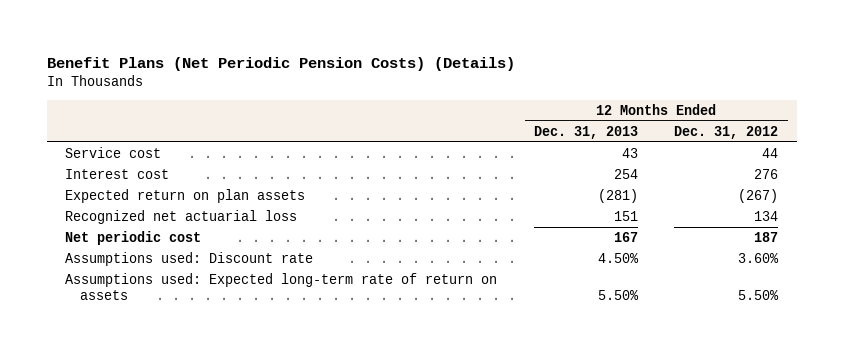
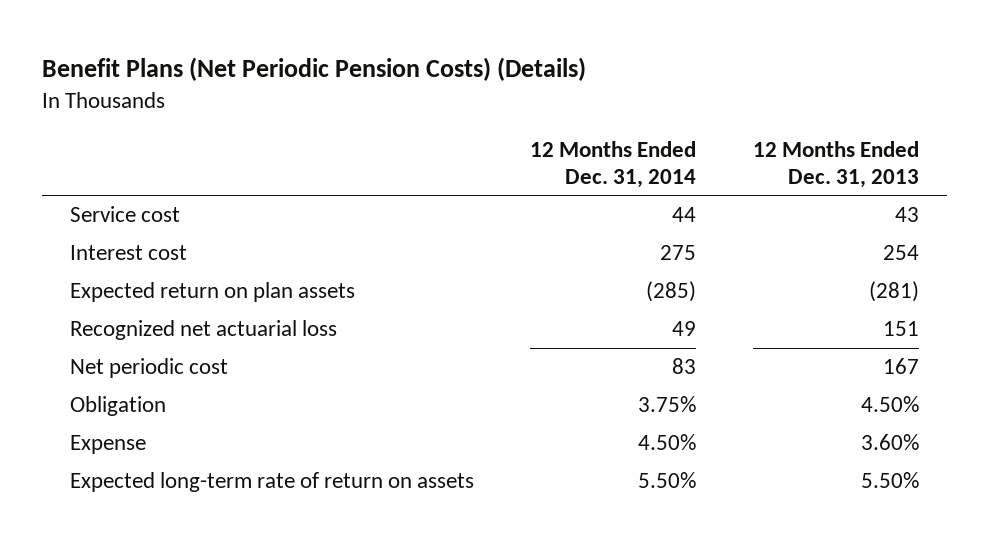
- | 12 Months Ended Dec. 31, 2013 | 12 Months Ended Dec. 31, 2012
+ | 12 Months Ended Dec. 31, 2014 | 12 Months Ended Dec. 31, 2013
- Assumptions used: Discount rate | 4.50% | 3.60%
- Assumptions used: Expected long-term rate of return on assets | 5.50% | 5.50%
+ Obligation | 3.75% | 4.50%
+ Expense | 4.50% | 3.60%
+ Expected long-term rate of return on assets | 5.50% | 5.50%

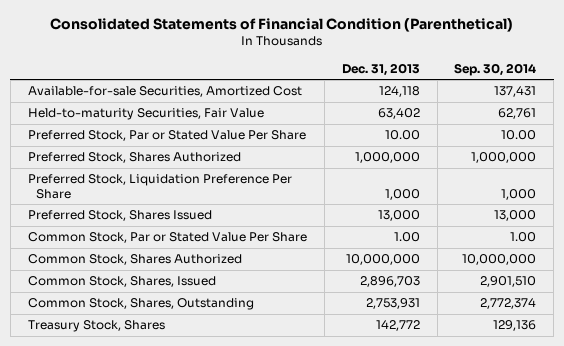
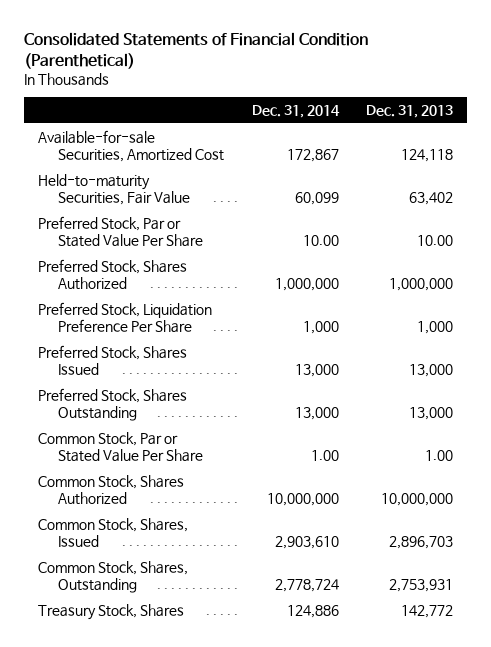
- | Dec. 31, 2013 | Sep. 30, 2014
+ | Dec. 31, 2014 | Dec. 31, 2013
+ Preferred Stock, Shares Outstanding | 13,000 | 13,000

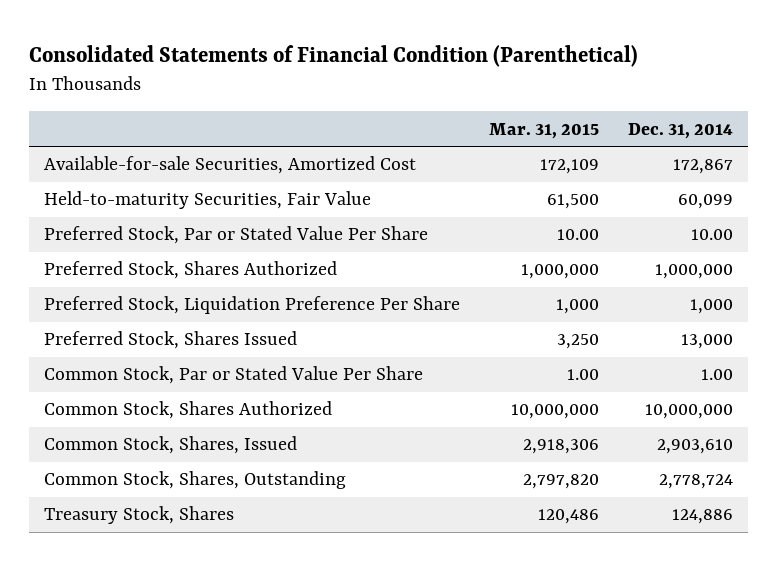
- | Dec. 31, 2014 | Dec. 31, 2013
+ | Mar. 31, 2015 | Dec. 31, 2014
- Preferred Stock, Shares Outstanding | 13,000 | 13,000

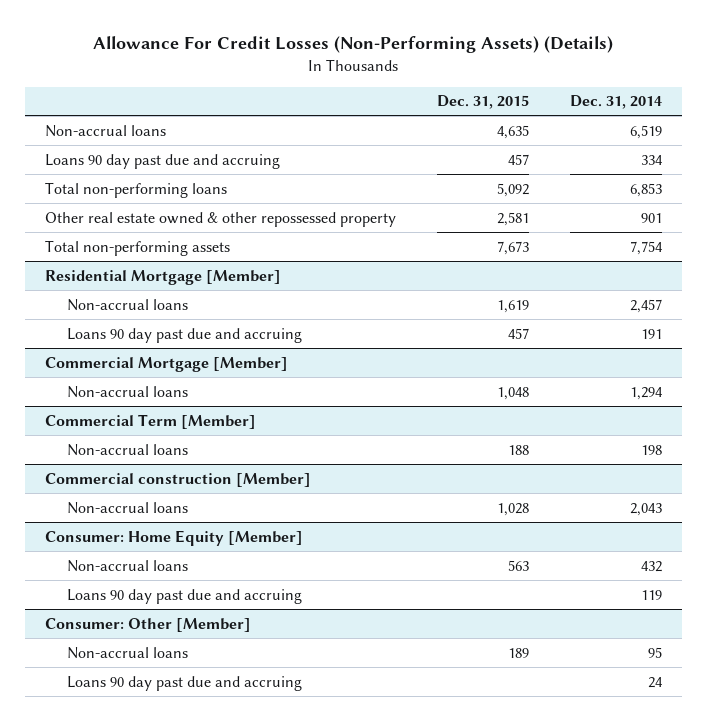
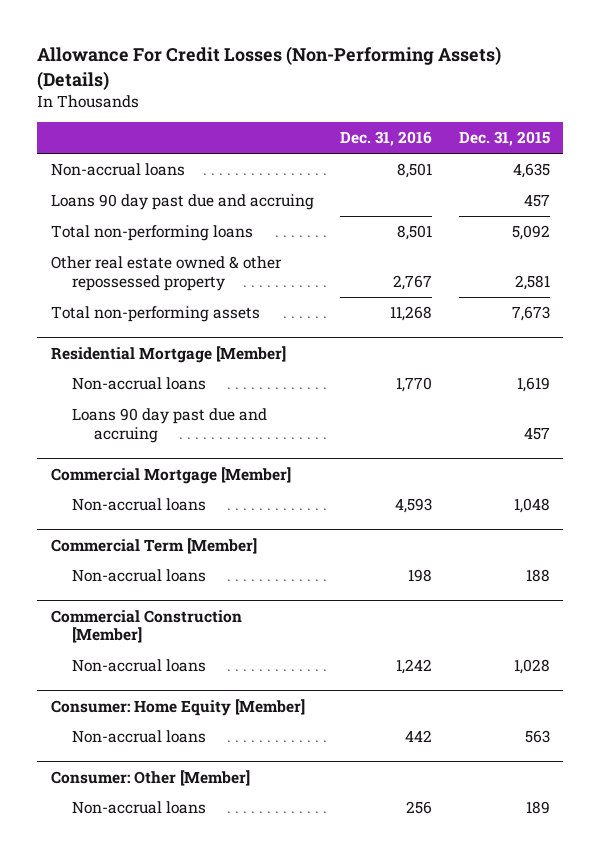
- | Dec. 31, 2015 | Dec. 31, 2014
+ | Dec. 31, 2016 | Dec. 31, 2015
- Commercial construction [Member]
+ Commercial Construction [Member]
@ Consumer: Home Equity [Member]
- Loans 90 day past due and accruing | | 119
@ Consumer: Other [Member]
- Loans 90 day past due and accruing | | 24

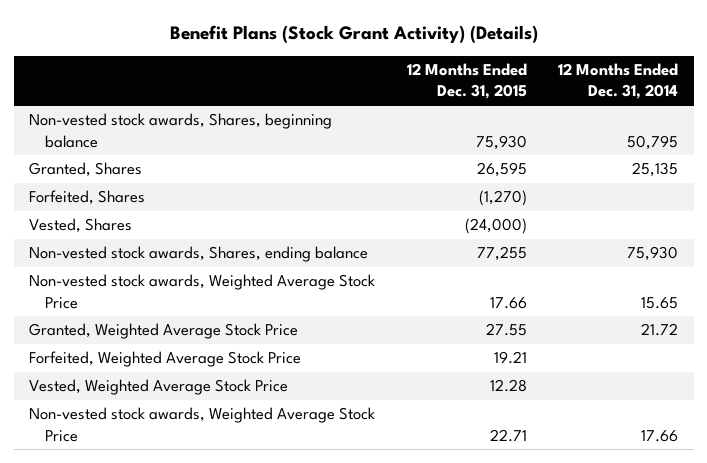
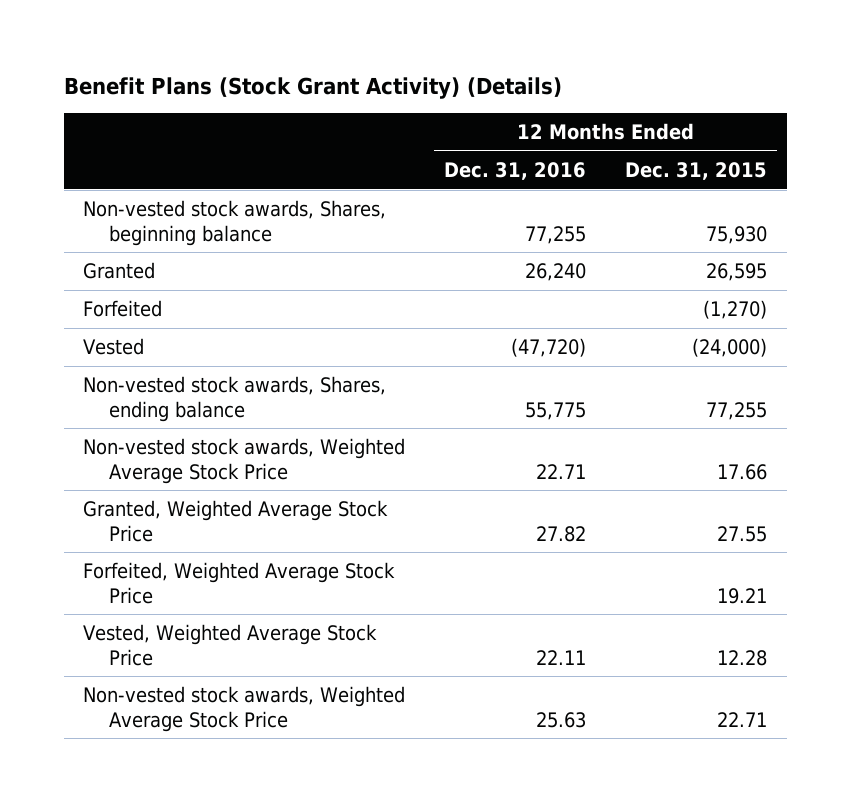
- | 12 Months Ended Dec. 31, 2015 | 12 Months Ended Dec. 31, 2014
+ | 12 Months Ended Dec. 31, 2016 | 12 Months Ended Dec. 31, 2015
- Granted, Shares | 26,595 | 25,135
- Forfeited, Shares | (1,270) |
- Vested, Shares | (24,000) |
+ Granted | 26,240 | 26,595
+ Forfeited | | (1,270)
+ Vested | (47,720) | (24,000)

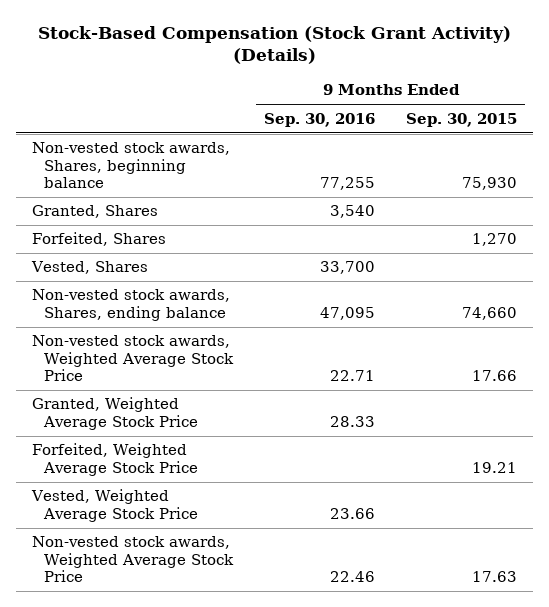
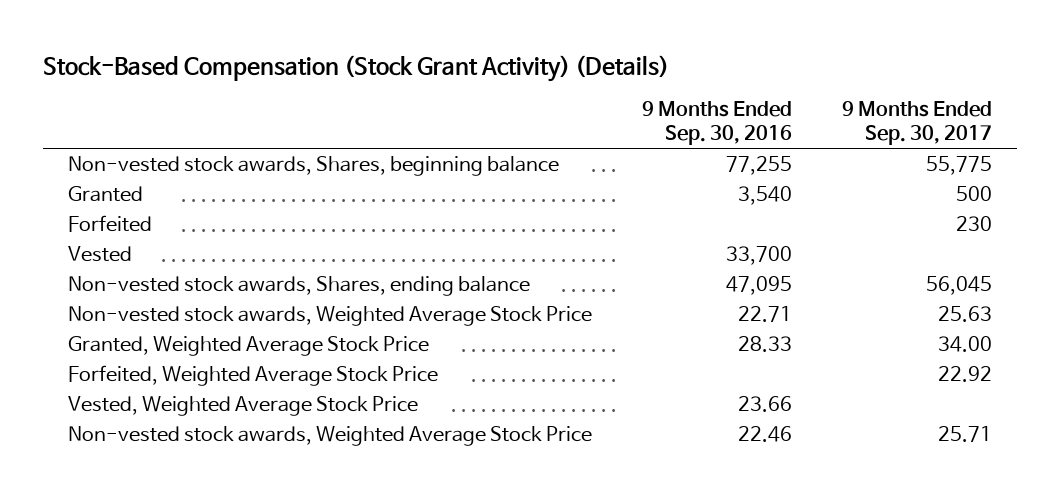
- | 9 Months Ended Sep. 30, 2016 | 9 Months Ended Sep. 30, 2015
+ | 9 Months Ended Sep. 30, 2016 | 9 Months Ended Sep. 30, 2017
- Granted, Shares | 3,540 |
- Forfeited, Shares | | 1,270
- Vested, Shares | 33,700 |
+ Granted | 3,540 | 500
+ Forfeited | | 230
+ Vested | 33,700 |

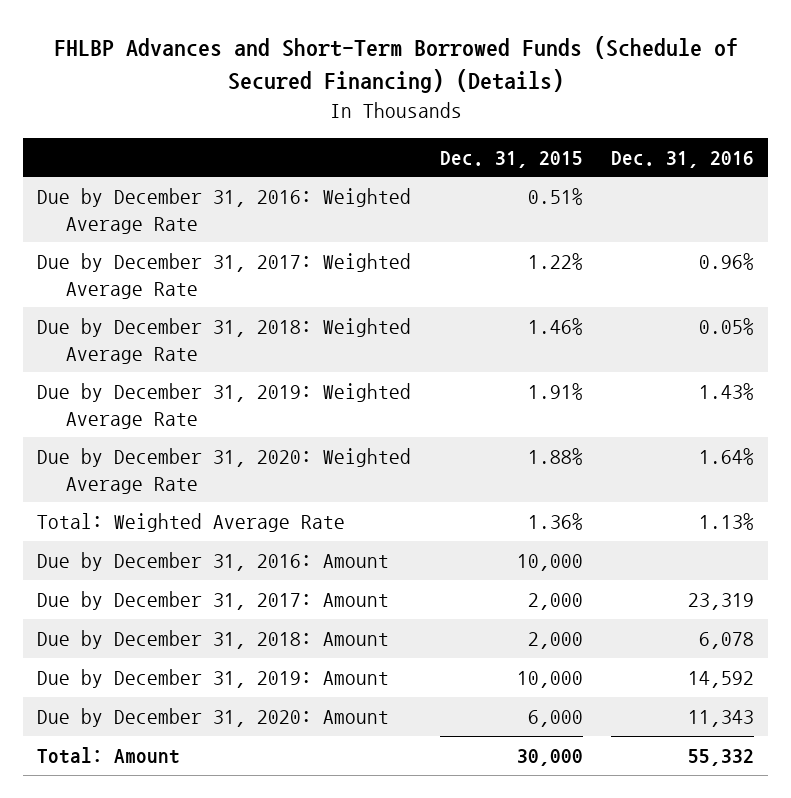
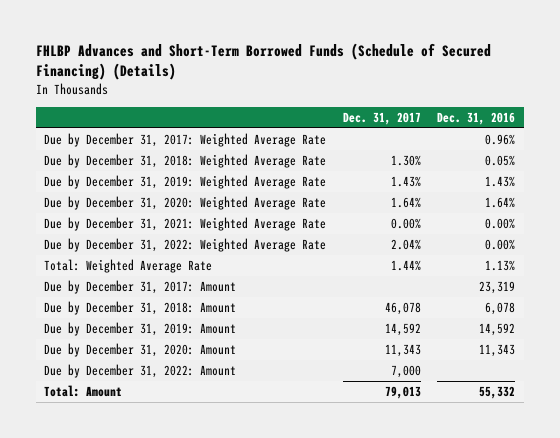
- | Dec. 31, 2015 | Dec. 31, 2016
+ | Dec. 31, 2017 | Dec. 31, 2016
- Due by December 31, 2016: Weighted Average Rate | 0.51% |
+ Due by December 31, 2021: Weighted Average Rate | 0.00% | 0.00%
+ Due by December 31, 2022: Weighted Average Rate | 2.04% | 0.00%
- Due by December 31, 2016: Amount | 10,000 |
+ Due by December 31, 2022: Amount | 7,000 |

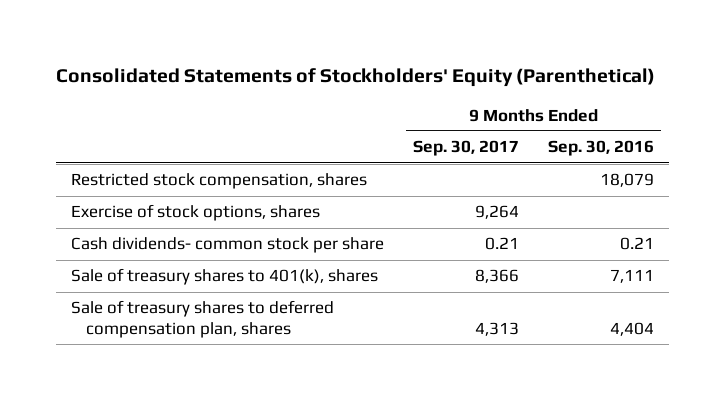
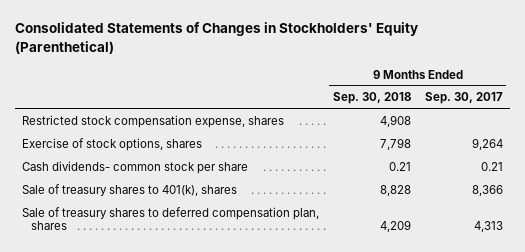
- Consolidated Statements of Stockholders' Equity (Parenthetical)
+ Consolidated Statements of Changes in Stockholders' Equity (Parenthetical)
- | 9 Months Ended Sep. 30, 2017 | 9 Months Ended Sep. 30, 2016
+ | 9 Months Ended Sep. 30, 2018 | 9 Months Ended Sep. 30, 2017
- Restricted stock compensation, shares | | 18,079
+ Restricted stock compensation expense, shares | 4,908 |

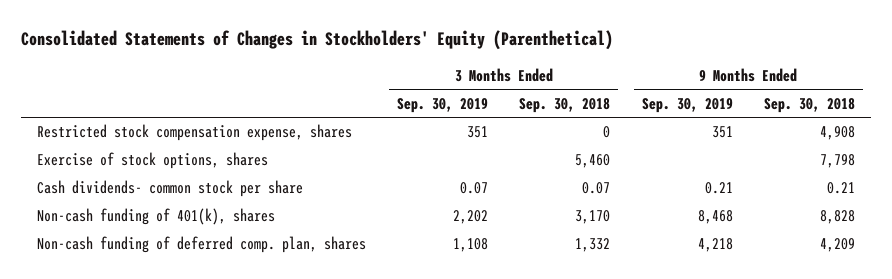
- | 9 Months Ended Sep. 30, 2018 | 9 Months Ended Sep. 30, 2017
+ | 3 Months Ended Sep. 30, 2019 | 3 Months Ended Sep. 30, 2018 | 9 Months Ended Sep. 30, 2019 | 9 Months Ended Sep. 30, 2018
- Sale of treasury shares to 401(k), shares | 8,828 | 8,366
- Sale of treasury shares to deferred compensation plan, shares | 4,209 | 4,313
+ Non-cash funding of 401(k), shares | 2,202 | 3,170 | 8,468 | 8,828
+ Non-cash funding of deferred comp. plan, shares | 1,108 | 1,332 | 4,218 | 4,209

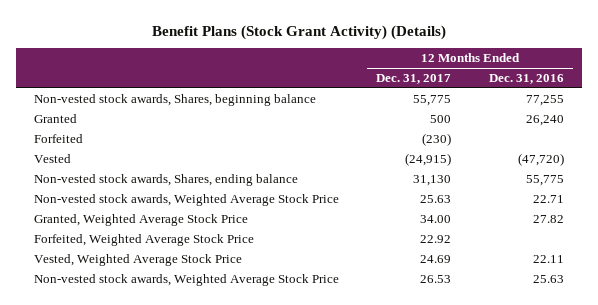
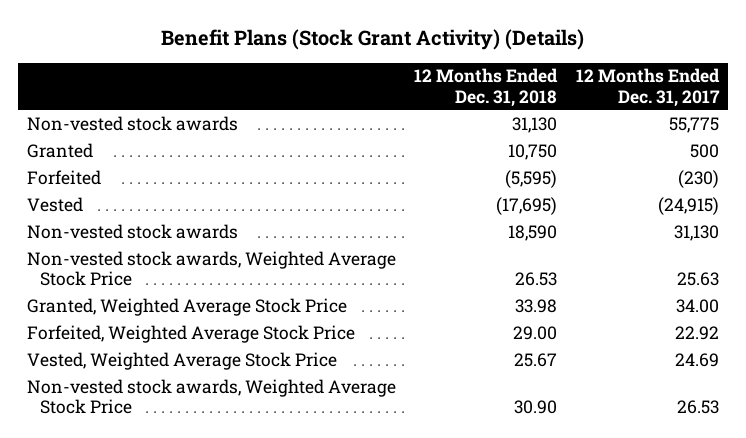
- | 12 Months Ended Dec. 31, 2017 | 12 Months Ended Dec. 31, 2016
+ | 12 Months Ended Dec. 31, 2018 | 12 Months Ended Dec. 31, 2017
- Non-vested stock awards, Shares, beginning balance | 55,775 | 77,255
+ Non-vested stock awards | 31,130 | 55,775
- Non-vested stock awards, Shares, ending balance | 31,130 | 55,775
+ Non-vested stock awards | 18,590 | 31,130

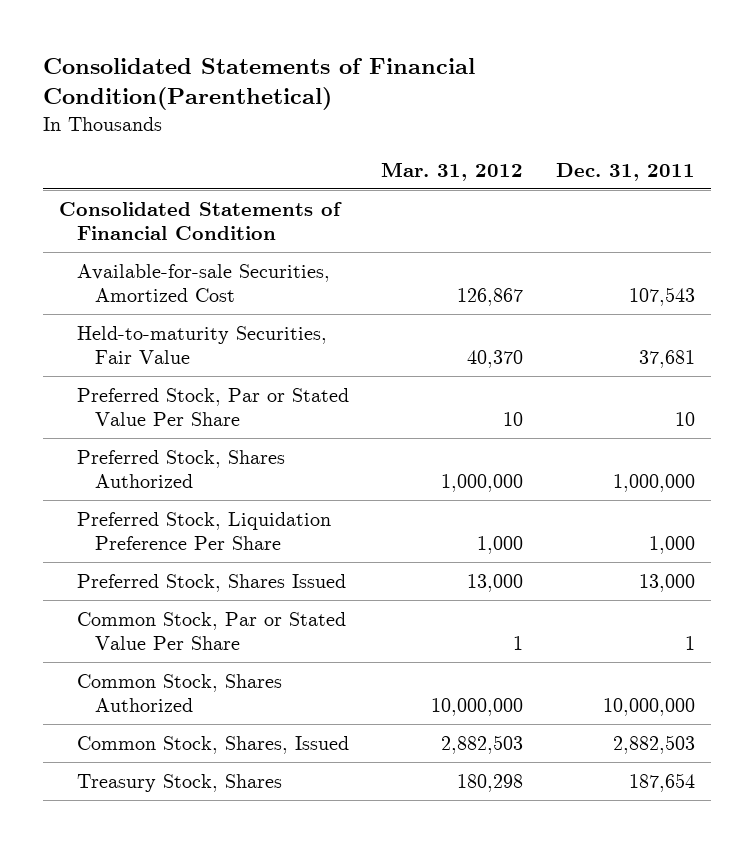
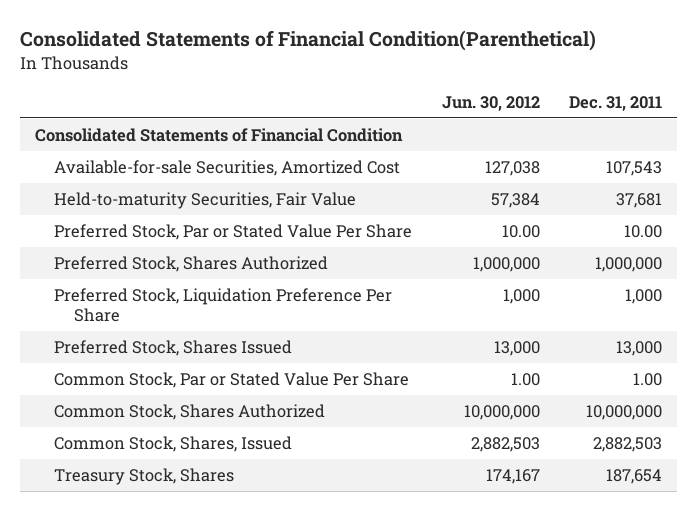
- | Mar. 31, 2012 | Dec. 31, 2011
+ | Jun. 30, 2012 | Dec. 31, 2011
- Preferred Stock, Par or Stated Value Per Share | 10 | 10
+ Preferred Stock, Par or Stated Value Per Share | 10.00 | 10.00
- Common Stock, Par or Stated Value Per Share | 1 | 1
+ Common Stock, Par or Stated Value Per Share | 1.00 | 1.00

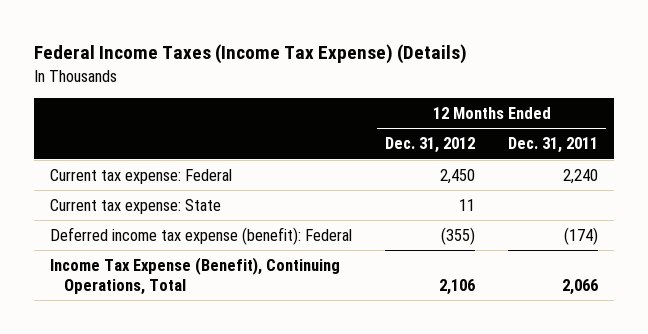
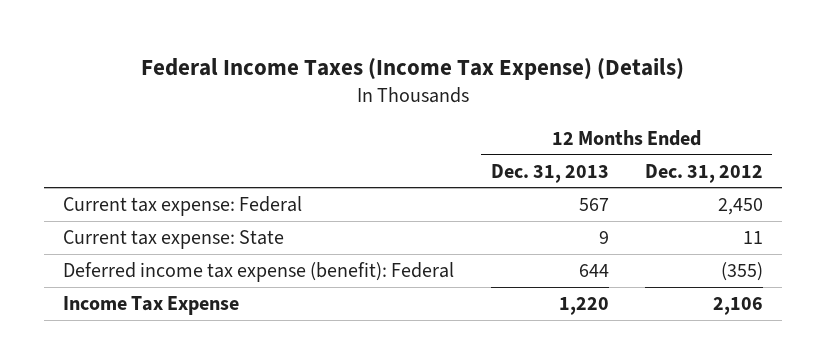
- | 12 Months Ended Dec. 31, 2012 | 12 Months Ended Dec. 31, 2011
+ | 12 Months Ended Dec. 31, 2013 | 12 Months Ended Dec. 31, 2012
- Income Tax Expense (Benefit), Continuing Operations, Total | 2,106 | 2,066
+ Income Tax Expense | 1,220 | 2,106

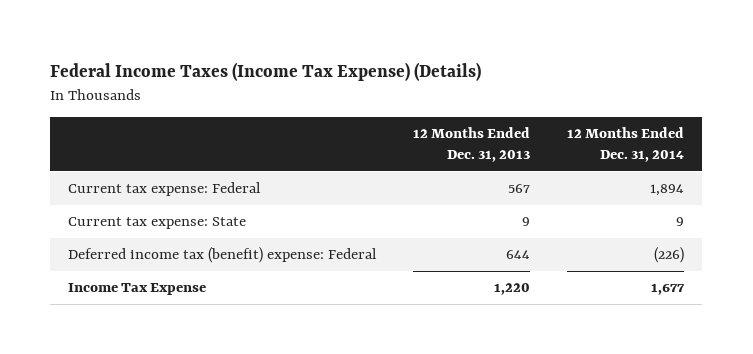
- | 12 Months Ended Dec. 31, 2013 | 12 Months Ended Dec. 31, 2012
+ | 12 Months Ended Dec. 31, 2013 | 12 Months Ended Dec. 31, 2014
- Deferred income tax expense (benefit): Federal | 644 | (355)
+ Deferred income tax (benefit) expense: Federal | 644 | (226)

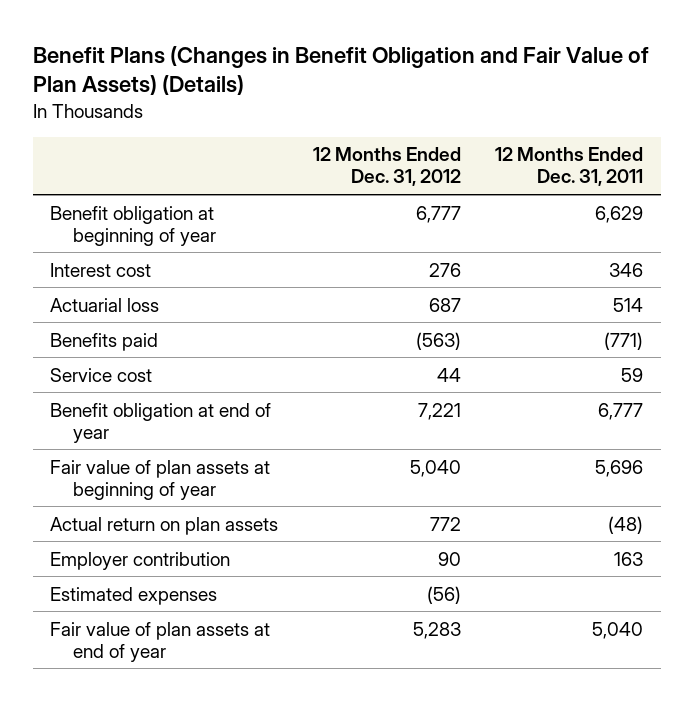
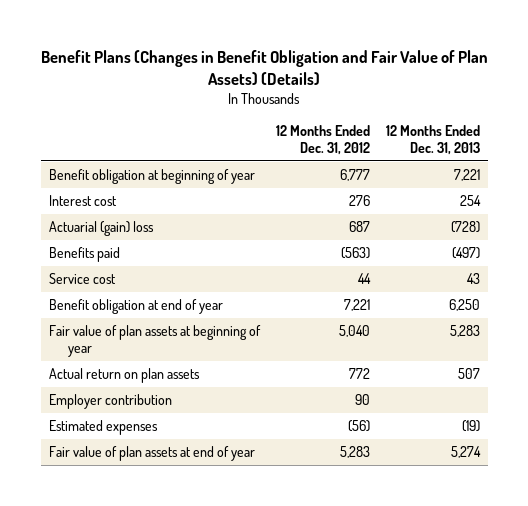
- | 12 Months Ended Dec. 31, 2012 | 12 Months Ended Dec. 31, 2011
+ | 12 Months Ended Dec. 31, 2012 | 12 Months Ended Dec. 31, 2013
- Actuarial loss | 687 | 514
+ Actuarial (gain) loss | 687 | (728)

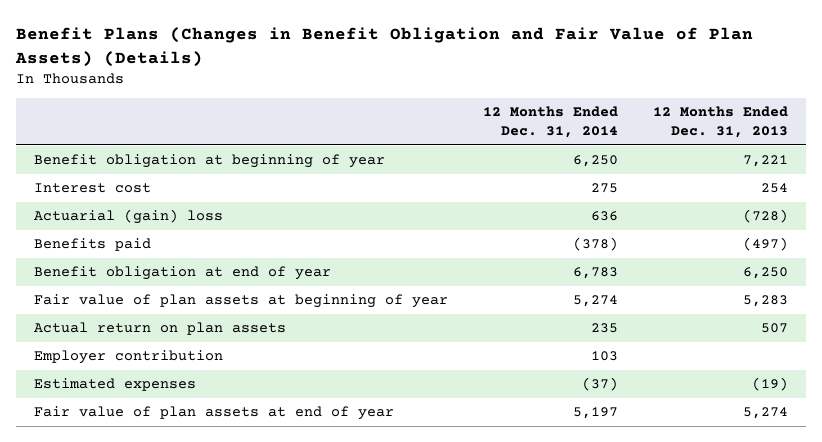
- | 12 Months Ended Dec. 31, 2012 | 12 Months Ended Dec. 31, 2013
+ | 12 Months Ended Dec. 31, 2014 | 12 Months Ended Dec. 31, 2013
- Service cost | 44 | 43

